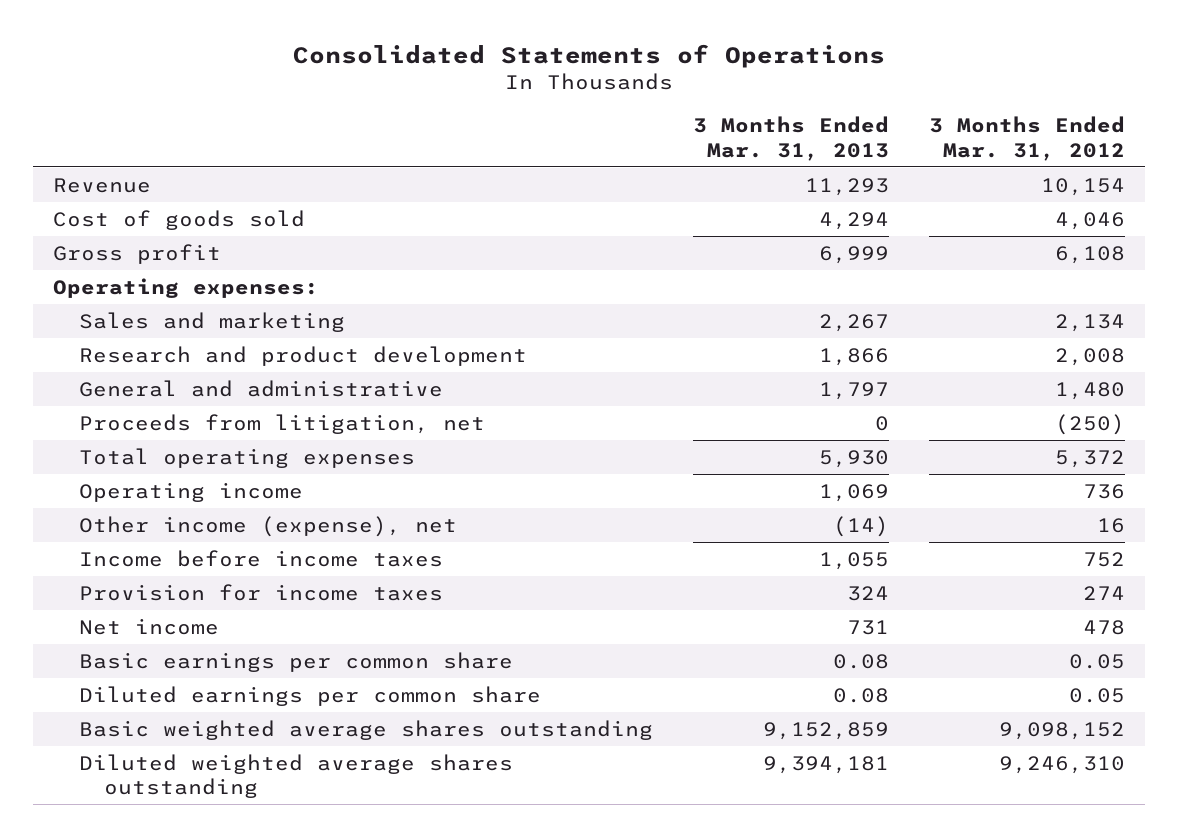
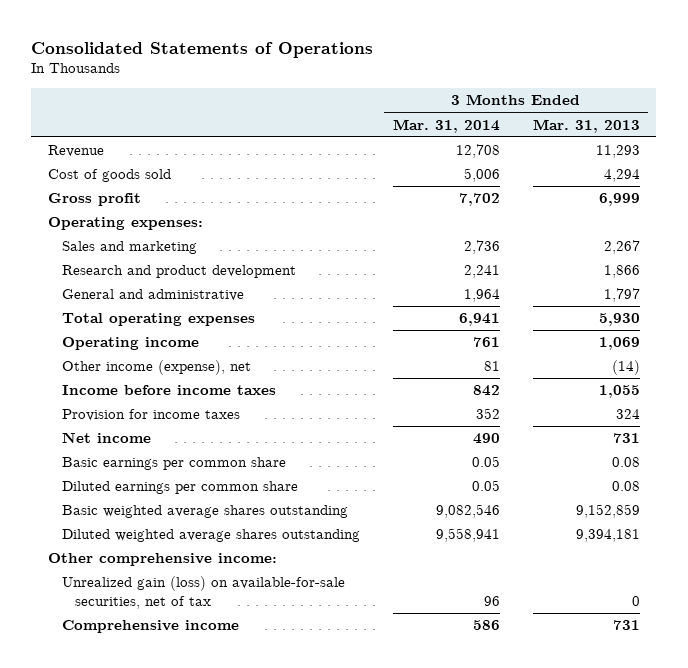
- | 3 Months Ended Mar. 31, 2013 | 3 Months Ended Mar. 31, 2012
+ | 3 Months Ended Mar. 31, 2014 | 3 Months Ended Mar. 31, 2013
- Proceeds from litigation, net | 0 | (250)
+ Other comprehensive income:
+ Unrealized gain (loss) on available-for-sale securities, net of tax | 96 | 0
+ Comprehensive income | 586 | 731

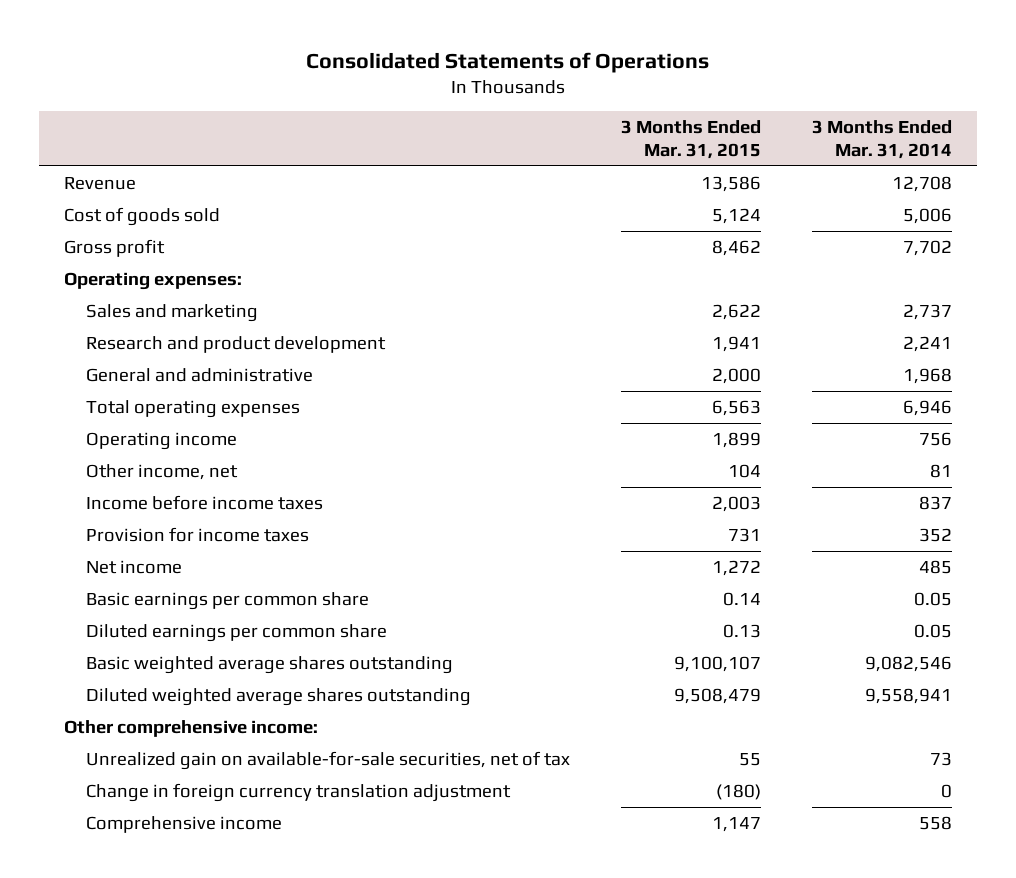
- | 3 Months Ended Mar. 31, 2014 | 3 Months Ended Mar. 31, 2013
+ | 3 Months Ended Mar. 31, 2015 | 3 Months Ended Mar. 31, 2014
- Sales and marketing | 2,736 | 2,267
+ Sales and marketing | 2,622 | 2,737
- General and administrative | 1,964 | 1,797
- Total operating expenses | 6,941 | 5,930
- Operating income | 761 | 1,069
- Other income (expense), net | 81 | (14)
- Income before income taxes | 842 | 1,055
+ General and administrative | 2,000 | 1,968
+ Total operating expenses | 6,563 | 6,946
+ Operating income | 1,899 | 756
+ Other income, net | 104 | 81
+ Income before income taxes | 2,003 | 837
- Net income | 490 | 731
+ Net income | 1,272 | 485
- Unrealized gain (loss) on available-for-sale securities, net of tax | 96 | 0
- Comprehensive income | 586 | 731
+ Unrealized gain on available-for-sale securities, net of tax | 55 | 73
+ Change in foreign currency translation adjustment | (180) | 0
+ Comprehensive income | 1,147 | 558

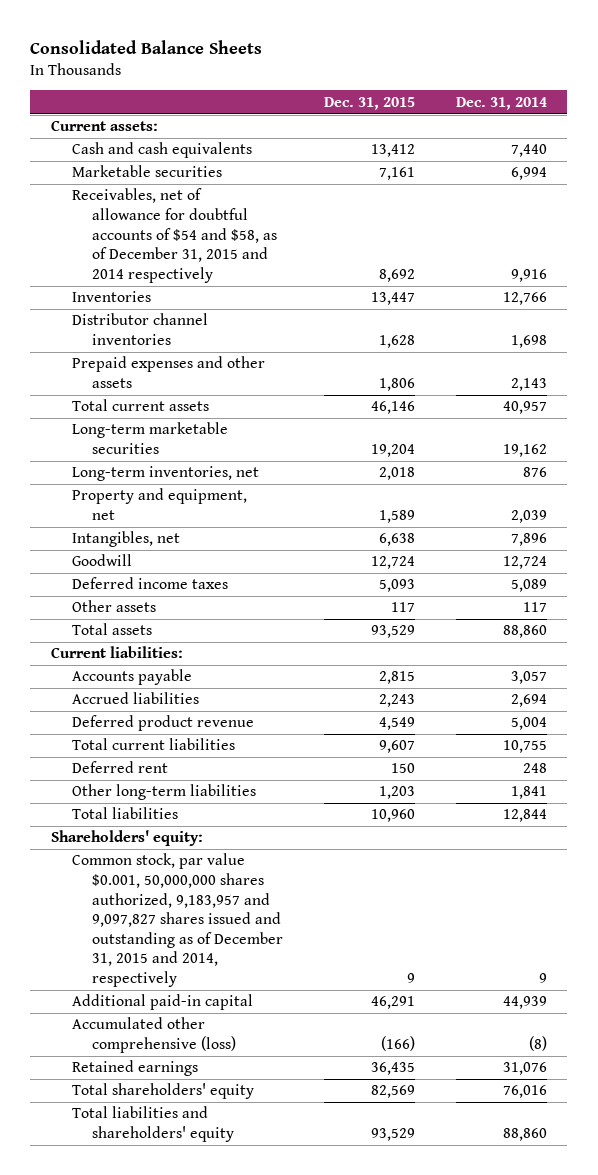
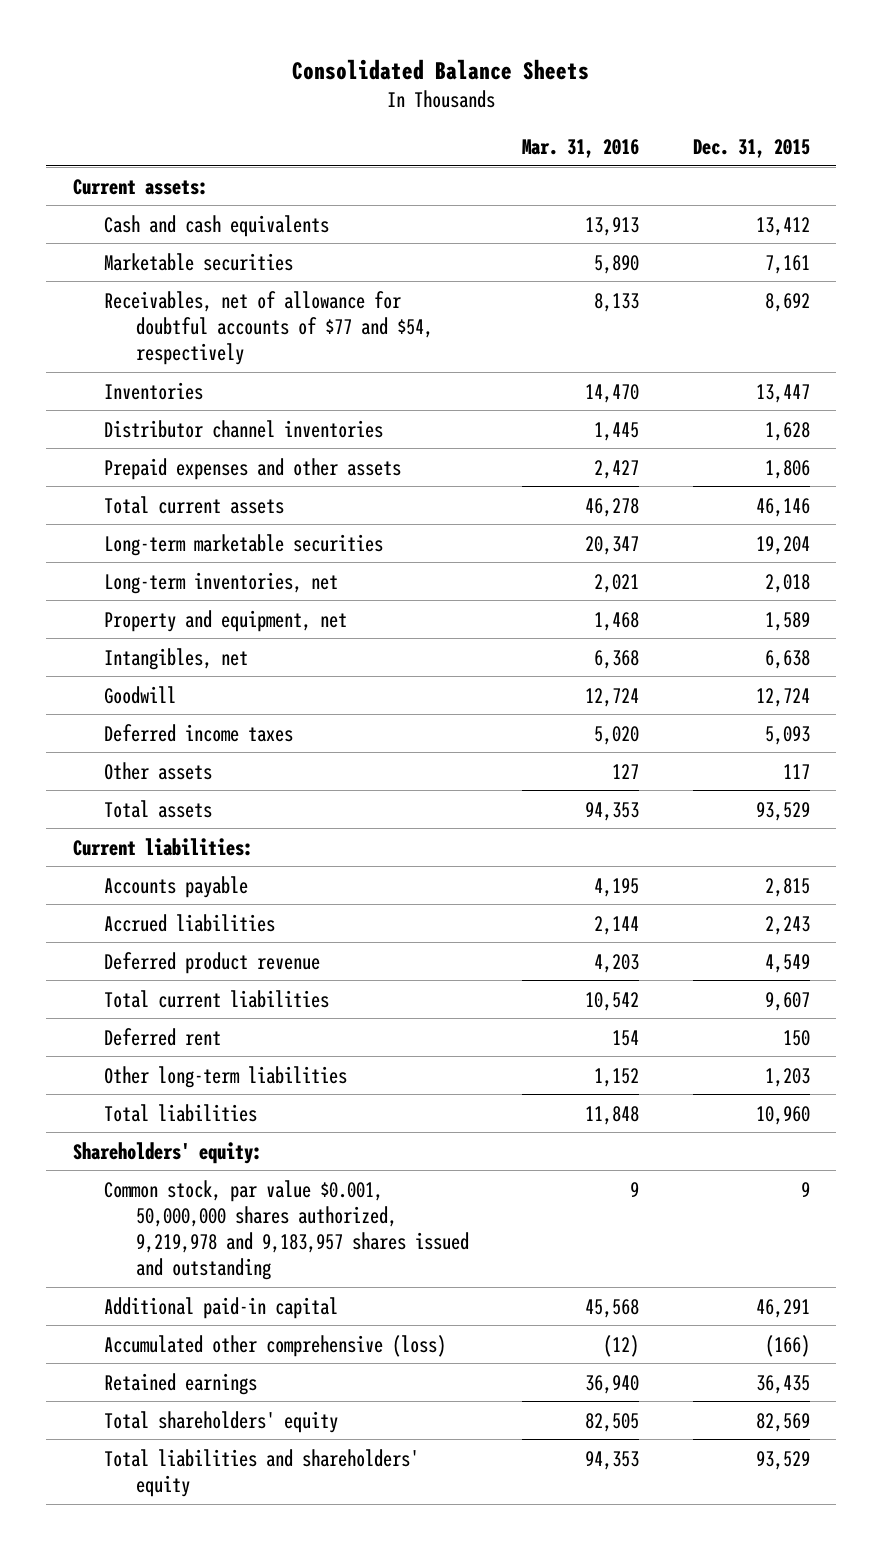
- | Dec. 31, 2015 | Dec. 31, 2014
+ | Mar. 31, 2016 | Dec. 31, 2015
- Receivables, net of allowance for doubtful accounts of $54 and $58, as of December 31, 2015 and 2014 respectively | 8,692 | 9,916
+ Receivables, net of allowance for doubtful accounts of $77 and $54, respectively | 8,133 | 8,692
- Common stock, par value $0.001, 50,000,000 shares authorized, 9,183,957 and 9,097,827 shares issued and outstanding as of December 31, 2015 and 2014, respectively | 9 | 9
+ Common stock, par value $0.001, 50,000,000 shares authorized, 9,219,978 and 9,183,957 shares issued and outstanding | 9 | 9

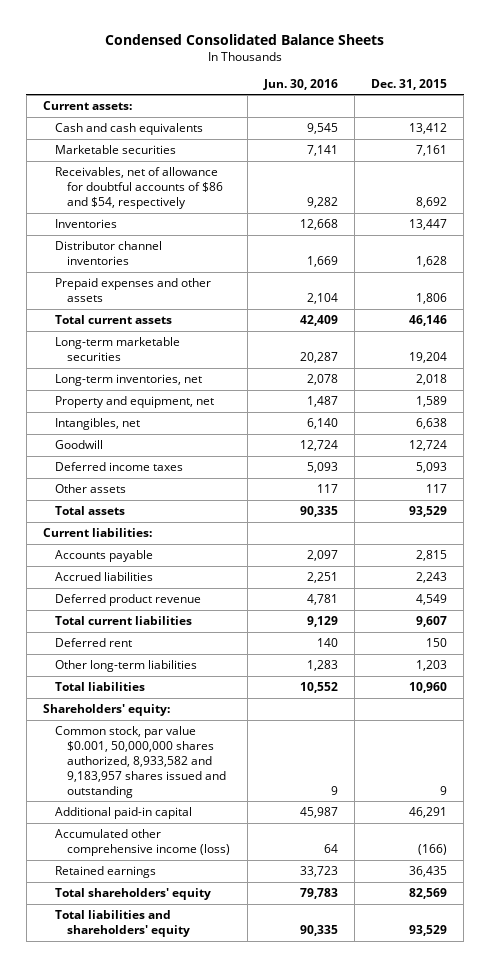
- Consolidated Balance Sheets
+ Condensed Consolidated Balance Sheets
- | Mar. 31, 2016 | Dec. 31, 2015
+ | Jun. 30, 2016 | Dec. 31, 2015
- Receivables, net of allowance for doubtful accounts of $77 and $54, respectively | 8,133 | 8,692
+ Receivables, net of allowance for doubtful accounts of $86 and $54, respectively | 9,282 | 8,692
- Common stock, par value $0.001, 50,000,000 shares authorized, 9,219,978 and 9,183,957 shares issued and outstanding | 9 | 9
+ Common stock, par value $0.001, 50,000,000 shares authorized, 8,933,582 and 9,183,957 shares issued and outstanding | 9 | 9
- Accumulated other comprehensive (loss) | (12) | (166)
+ Accumulated other comprehensive income (loss) | 64 | (166)

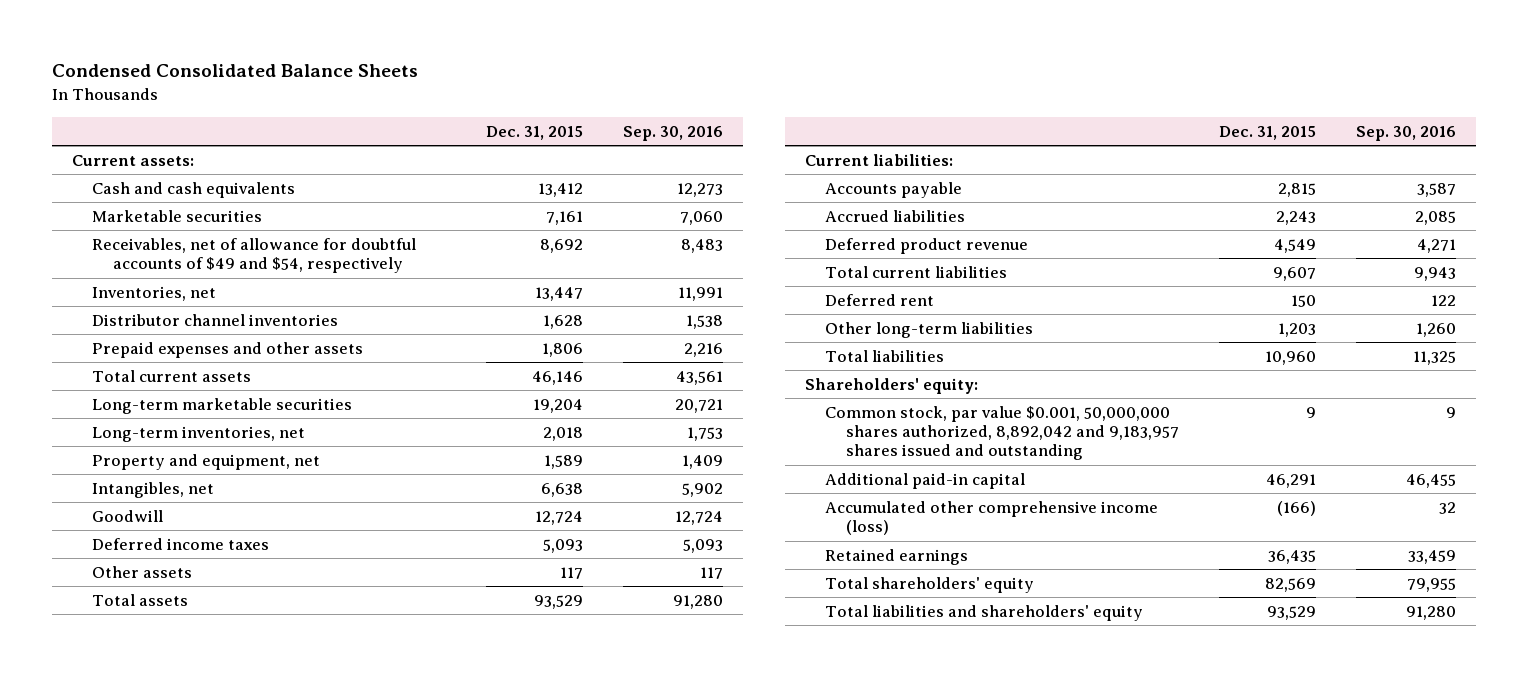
- | Jun. 30, 2016 | Dec. 31, 2015
+ | Dec. 31, 2015 | Sep. 30, 2016
- Receivables, net of allowance for doubtful accounts of $86 and $54, respectively | 9,282 | 8,692
- Inventories | 12,668 | 13,447
+ Receivables, net of allowance for doubtful accounts of $49 and $54, respectively | 8,692 | 8,483
+ Inventories, net | 13,447 | 11,991
- Common stock, par value $0.001, 50,000,000 shares authorized, 8,933,582 and 9,183,957 shares issued and outstanding | 9 | 9
+ Common stock, par value $0.001, 50,000,000 shares authorized, 8,892,042 and 9,183,957 shares issued and outstanding | 9 | 9

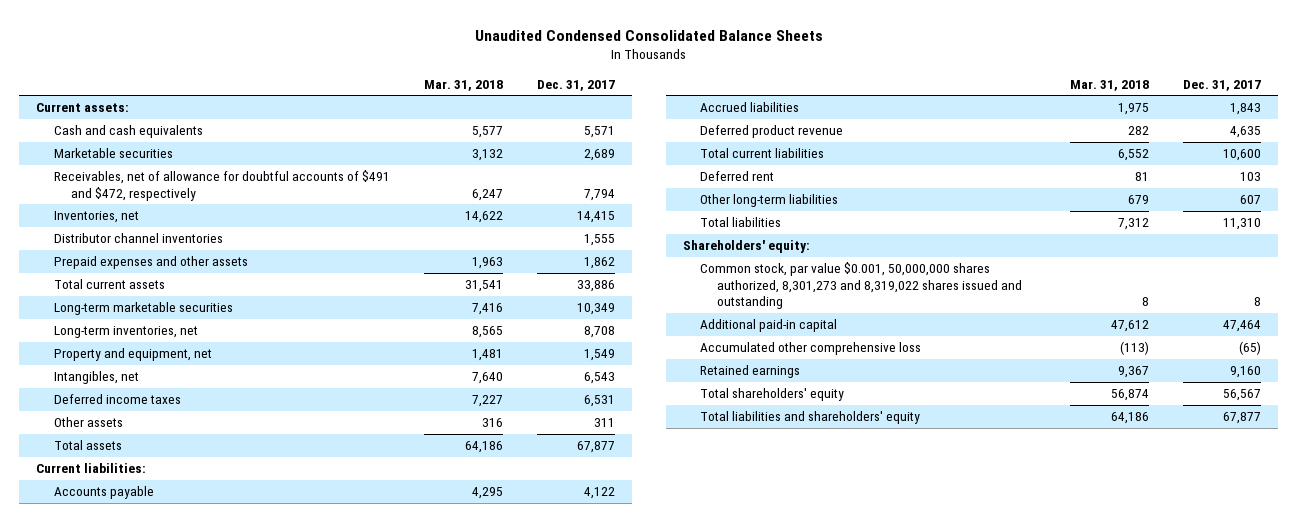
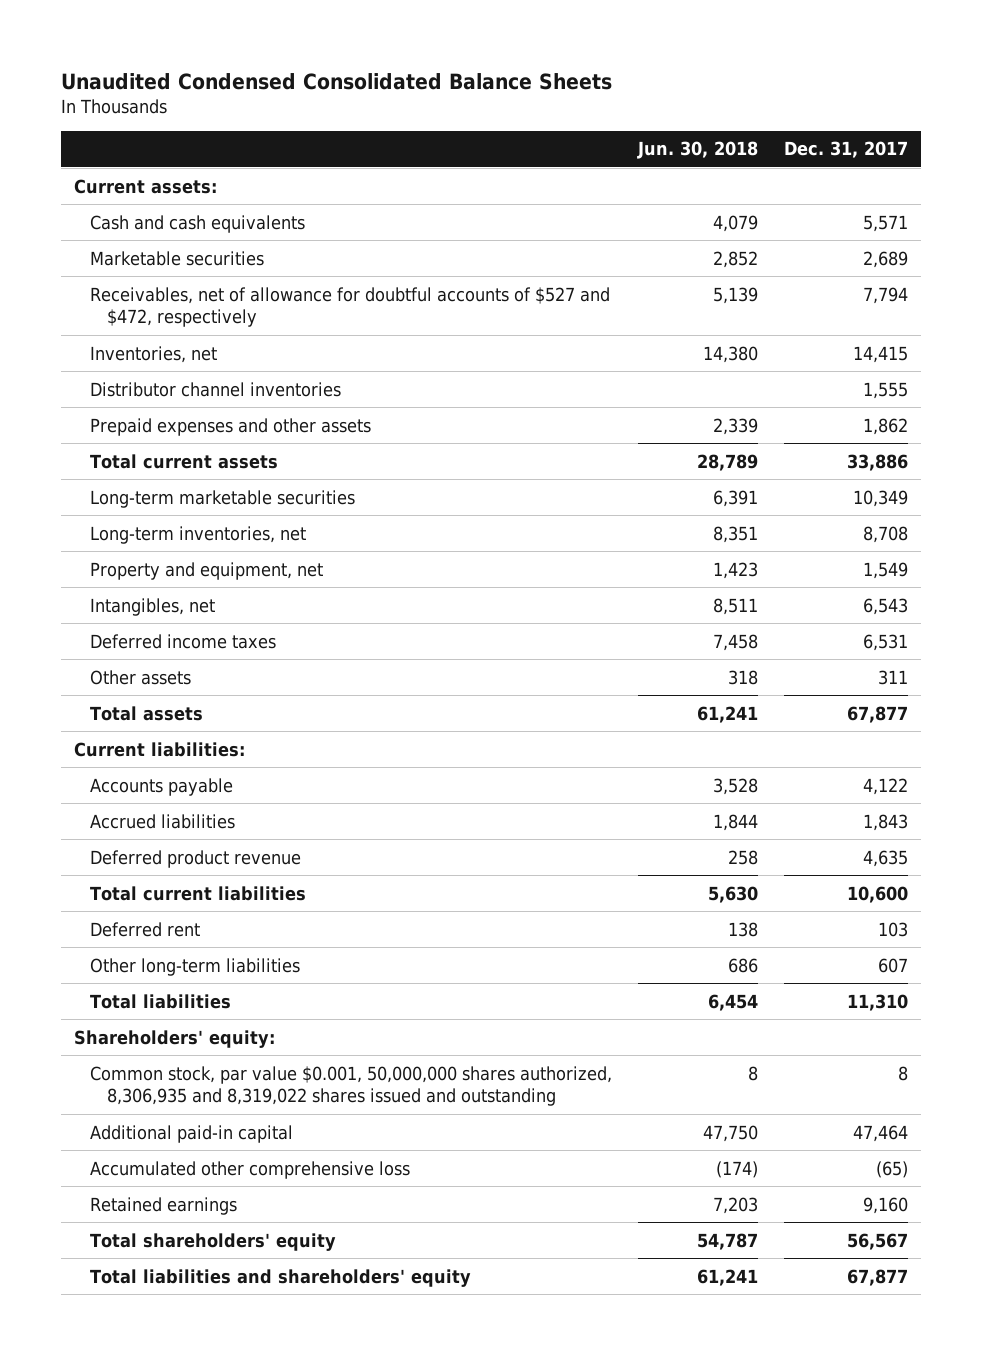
- | Mar. 31, 2018 | Dec. 31, 2017
+ | Jun. 30, 2018 | Dec. 31, 2017
- Receivables, net of allowance for doubtful accounts of $491 and $472, respectively | 6,247 | 7,794
+ Receivables, net of allowance for doubtful accounts of $527 and $472, respectively | 5,139 | 7,794
- Common stock, par value $0.001, 50,000,000 shares authorized, 8,301,273 and 8,319,022 shares issued and outstanding | 8 | 8
+ Common stock, par value $0.001, 50,000,000 shares authorized, 8,306,935 and 8,319,022 shares issued and outstanding | 8 | 8

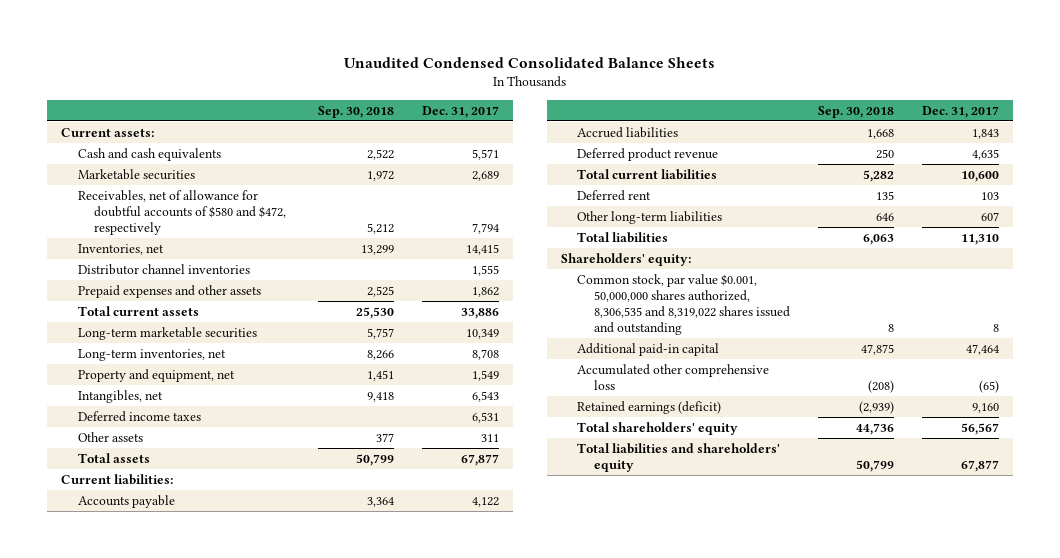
- | Jun. 30, 2018 | Dec. 31, 2017
+ | Sep. 30, 2018 | Dec. 31, 2017
- Receivables, net of allowance for doubtful accounts of $527 and $472, respectively | 5,139 | 7,794
+ Receivables, net of allowance for doubtful accounts of $580 and $472, respectively | 5,212 | 7,794
- Common stock, par value $0.001, 50,000,000 shares authorized, 8,306,935 and 8,319,022 shares issued and outstanding | 8 | 8
+ Common stock, par value $0.001, 50,000,000 shares authorized, 8,306,535 and 8,319,022 shares issued and outstanding | 8 | 8
- Retained earnings | 7,203 | 9,160
+ Retained earnings (deficit) | (2,939) | 9,160

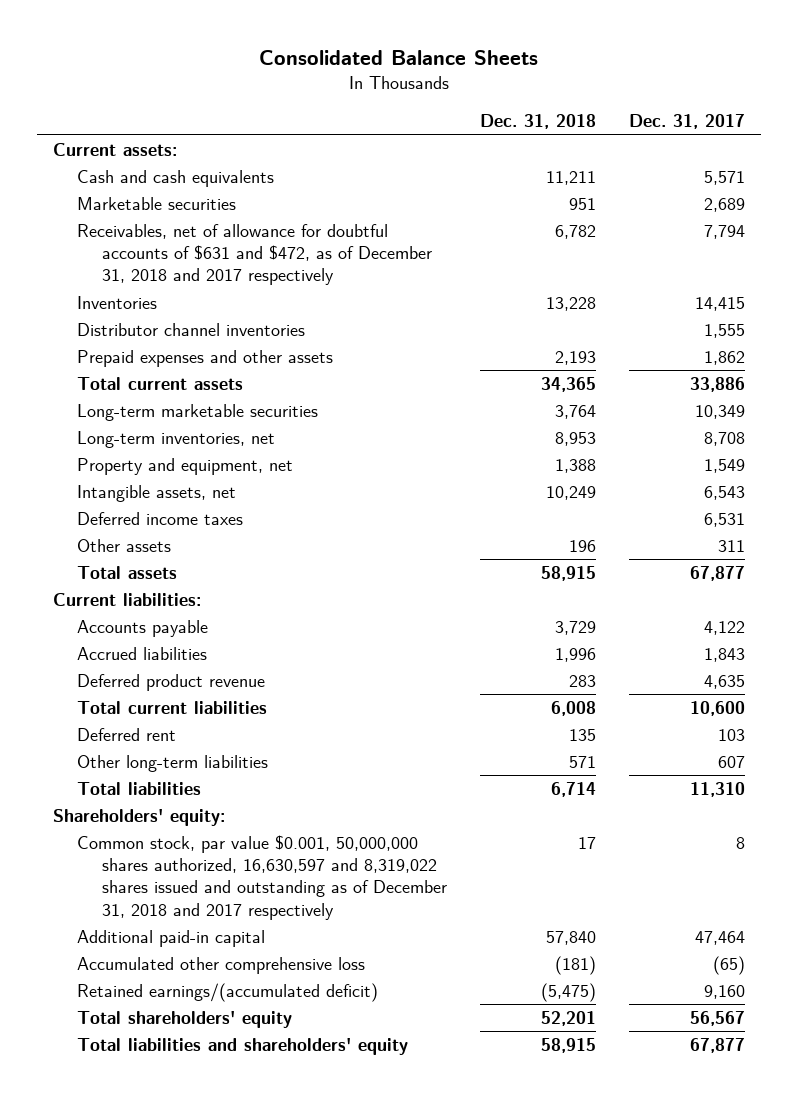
- Unaudited Condensed Consolidated Balance Sheets
+ Consolidated Balance Sheets
- | Sep. 30, 2018 | Dec. 31, 2017
+ | Dec. 31, 2018 | Dec. 31, 2017
- Receivables, net of allowance for doubtful accounts of $580 and $472, respectively | 5,212 | 7,794
- Inventories, net | 13,299 | 14,415
+ Receivables, net of allowance for doubtful accounts of $631 and $472, as of December 31, 2018 and 2017 respectively | 6,782 | 7,794
+ Inventories | 13,228 | 14,415
- Intangibles, net | 9,418 | 6,543
+ Intangible assets, net | 10,249 | 6,543
- Common stock, par value $0.001, 50,000,000 shares authorized, 8,306,535 and 8,319,022 shares issued and outstanding | 8 | 8
+ Common stock, par value $0.001, 50,000,000 shares authorized, 16,630,597 and 8,319,022 shares issued and outstanding as of December 31, 2018 and 2017 respectively | 17 | 8
- Retained earnings (deficit) | (2,939) | 9,160
+ Retained earnings/(accumulated deficit) | (5,475) | 9,160

